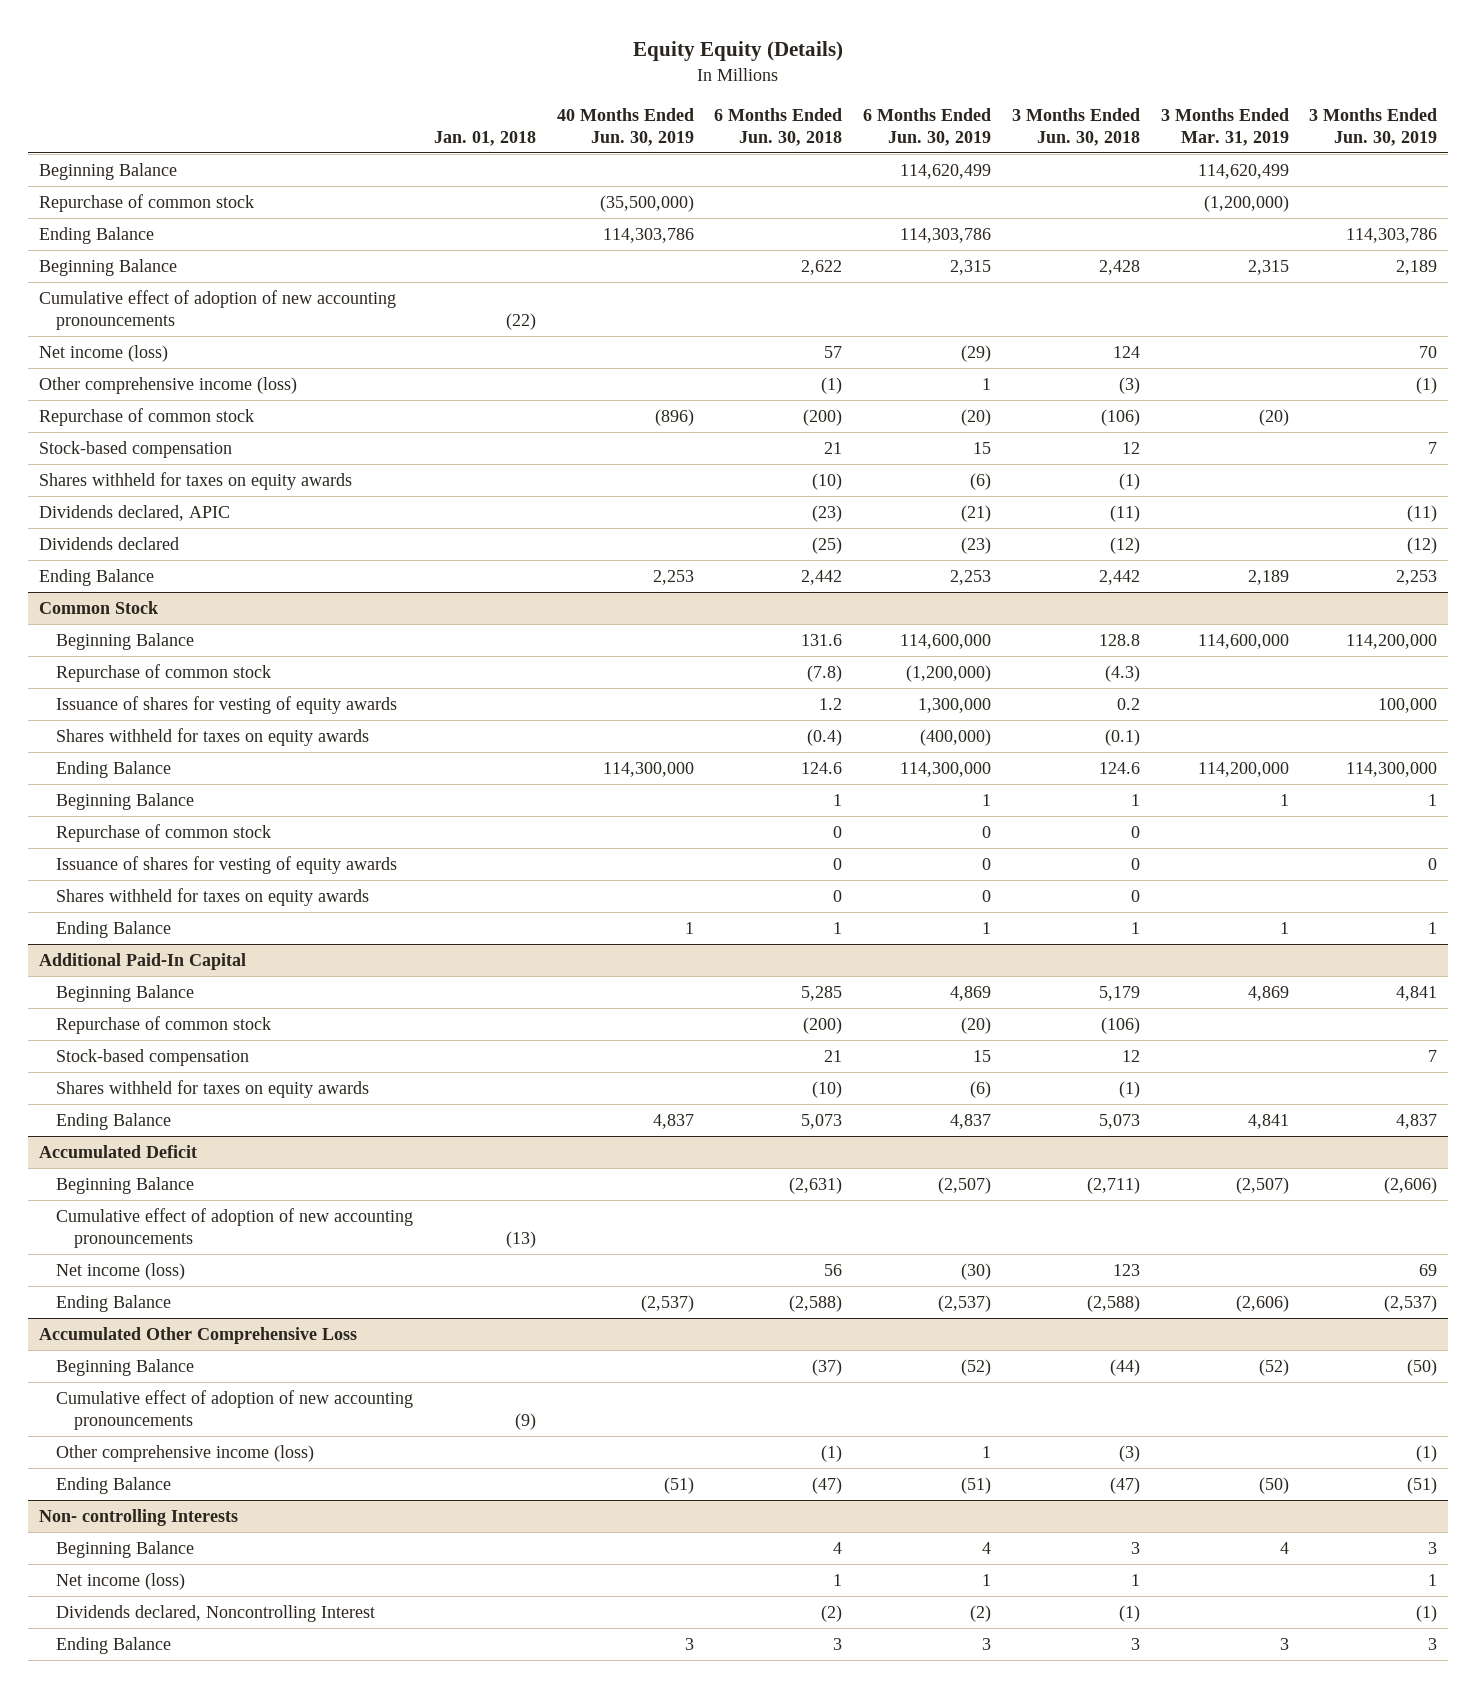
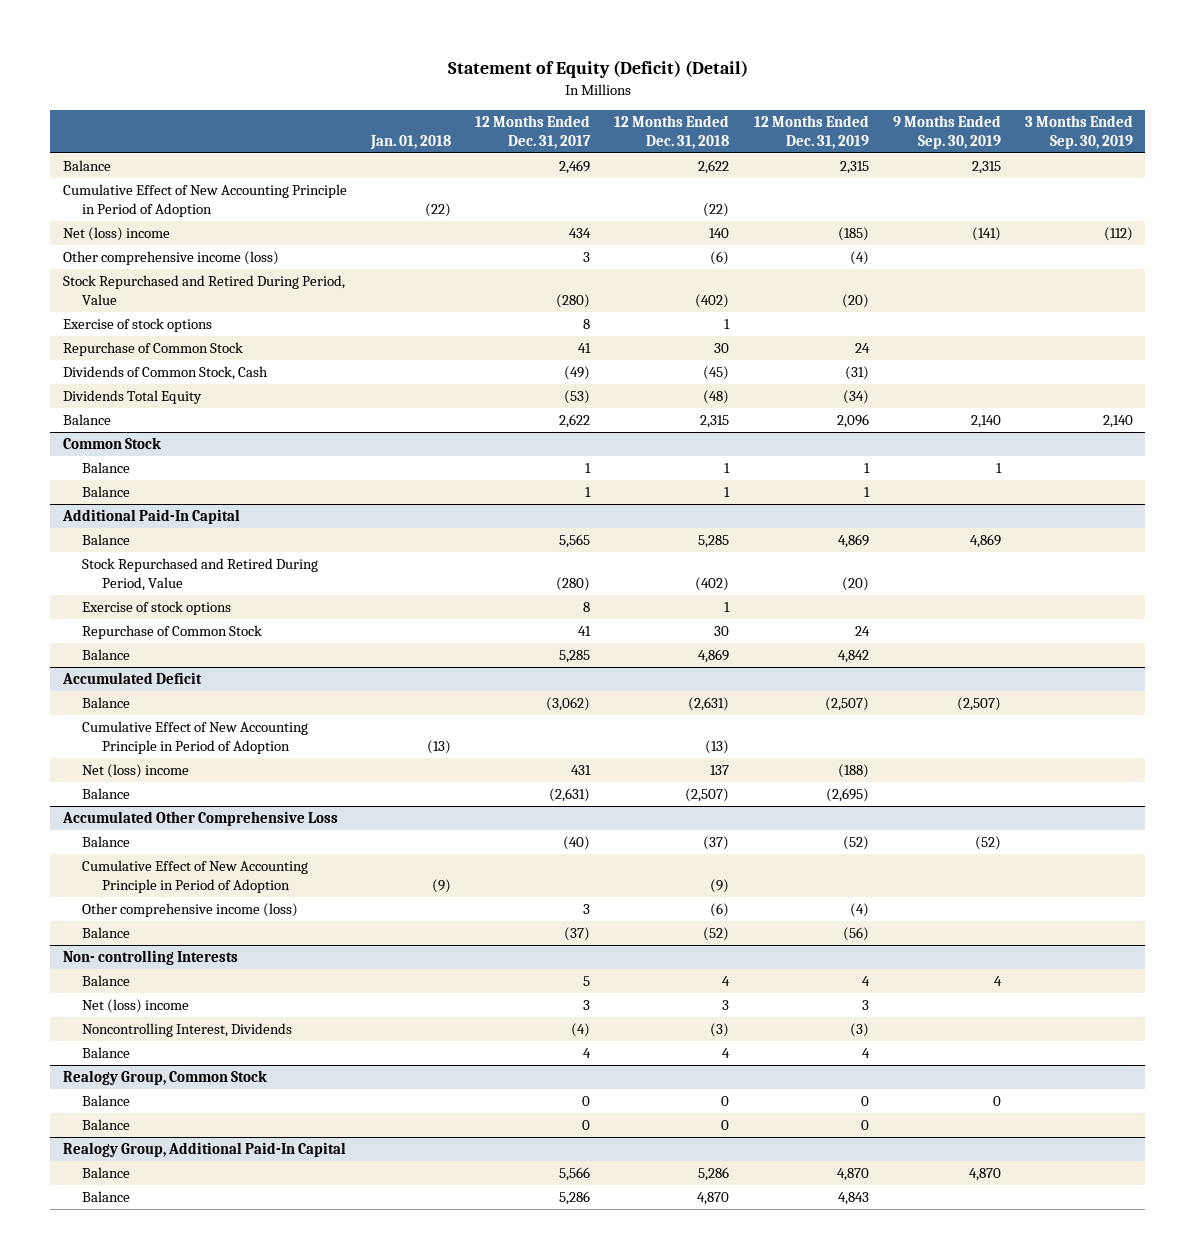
- Equity Equity (Details)
+ Statement of Equity (Deficit) (Detail)
- | Jan. 01, 2018 | 40 Months Ended Jun. 30, 2019 | 6 Months Ended Jun. 30, 2018 | 6 Months Ended Jun. 30, 2019 | 3 Months Ended Jun. 30, 2018 | 3 Months Ended Mar. 31, 2019 | 3 Months Ended Jun. 30, 2019
+ | Jan. 01, 2018 | 12 Months Ended Dec. 31, 2017 | 12 Months Ended Dec. 31, 2018 | 12 Months Ended Dec. 31, 2019 | 9 Months Ended Sep. 30, 2019 | 3 Months Ended Sep. 30, 2019
- Beginning Balance | | | | 114,620,499 | | 114,620,499 |
- Repurchase of common stock | | (35,500,000) | | | | (1,200,000) |
- Ending Balance | | 114,303,786 | | 114,303,786 | | | 114,303,786
- Beginning Balance | | | 2,622 | 2,315 | 2,428 | 2,315 | 2,189
- Cumulative effect of adoption of new accounting pronouncements | (22) | | | | | |
- Net income (loss) | | | 57 | (29) | 124 | | 70
+ Balance | | 2,469 | 2,622 | 2,315 | 2,315 |
+ Cumulative Effect of New Accounting Principle in Period of Adoption | (22) | | (22) | | |
+ Net (loss) income | | 434 | 140 | (185) | (141) | (112)
- Repurchase of common stock | | (896) | (200) | (20) | (106) | (20) |
- Stock-based compensation | | | 21 | 15 | 12 | | 7
- Shares withheld for taxes on equity awards | | | (10) | (6) | (1) | |
- Dividends declared, APIC | | | (23) | (21) | (11) | | (11)
- Dividends declared | | | (25) | (23) | (12) | | (12)
- Ending Balance | | 2,253 | 2,442 | 2,253 | 2,442 | 2,189 | 2,253
+ Stock Repurchased and Retired During Period, Value | | (280) | (402) | (20) | |
+ Exercise of stock options | | 8 | 1 | | |
+ Repurchase of Common Stock | | 41 | 30 | 24 | |
+ Dividends of Common Stock, Cash | | (49) | (45) | (31) | |
+ Dividends Total Equity | | (53) | (48) | (34) | |
+ Balance | | 2,622 | 2,315 | 2,096 | 2,140 | 2,140
@ Common Stock
- Beginning Balance | | | 131.6 | 114,600,000 | 128.8 | 114,600,000 | 114,200,000
- Repurchase of common stock | | | (7.8) | (1,200,000) | (4.3) | |
- Issuance of shares for vesting of equity awards | | | 1.2 | 1,300,000 | 0.2 | | 100,000
- Shares withheld for taxes on equity awards | | | (0.4) | (400,000) | (0.1) | |
- Ending Balance | | 114,300,000 | 124.6 | 114,300,000 | 124.6 | 114,200,000 | 114,300,000
- Beginning Balance | | | 1 | 1 | 1 | 1 | 1
- Repurchase of common stock | | | 0 | 0 | 0 | |
- Issuance of shares for vesting of equity awards | | | 0 | 0 | 0 | | 0
- Shares withheld for taxes on equity awards | | | 0 | 0 | 0 | |
- Ending Balance | | 1 | 1 | 1 | 1 | 1 | 1
+ Balance | | 1 | 1 | 1 | 1 |
+ Balance | | 1 | 1 | 1 | |
@ Additional Paid-In Capital
- Beginning Balance | | | 5,285 | 4,869 | 5,179 | 4,869 | 4,841
- Repurchase of common stock | | | (200) | (20) | (106) | |
- Stock-based compensation | | | 21 | 15 | 12 | | 7
- Shares withheld for taxes on equity awards | | | (10) | (6) | (1) | |
- Ending Balance | | 4,837 | 5,073 | 4,837 | 5,073 | 4,841 | 4,837
+ Balance | | 5,565 | 5,285 | 4,869 | 4,869 |
+ Stock Repurchased and Retired During Period, Value | | (280) | (402) | (20) | |
+ Exercise of stock options | | 8 | 1 | | |
+ Repurchase of Common Stock | | 41 | 30 | 24 | |
+ Balance | | 5,285 | 4,869 | 4,842 | |
@ Accumulated Deficit
- Beginning Balance | | | (2,631) | (2,507) | (2,711) | (2,507) | (2,606)
- Cumulative effect of adoption of new accounting pronouncements | (13) | | | | | |
- Net income (loss) | | | 56 | (30) | 123 | | 69
- Ending Balance | | (2,537) | (2,588) | (2,537) | (2,588) | (2,606) | (2,537)
+ Balance | | (3,062) | (2,631) | (2,507) | (2,507) |
+ Cumulative Effect of New Accounting Principle in Period of Adoption | (13) | | (13) | | |
+ Net (loss) income | | 431 | 137 | (188) | |
+ Balance | | (2,631) | (2,507) | (2,695) | |
@ Accumulated Other Comprehensive Loss
- Beginning Balance | | | (37) | (52) | (44) | (52) | (50)
- Cumulative effect of adoption of new accounting pronouncements | (9) | | | | | |
+ Balance | | (40) | (37) | (52) | (52) |
+ Cumulative Effect of New Accounting Principle in Period of Adoption | (9) | | (9) | | |
- Ending Balance | | (51) | (47) | (51) | (47) | (50) | (51)
+ Balance | | (37) | (52) | (56) | |
@ Non- controlling Interests
- Beginning Balance | | | 4 | 4 | 3 | 4 | 3
- Net income (loss) | | | 1 | 1 | 1 | | 1
- Dividends declared, Noncontrolling Interest | | | (2) | (2) | (1) | | (1)
- Ending Balance | | 3 | 3 | 3 | 3 | 3 | 3
+ Balance | | 5 | 4 | 4 | 4 |
+ Net (loss) income | | 3 | 3 | 3 | |
+ Noncontrolling Interest, Dividends | | (4) | (3) | (3) | |
+ Balance | | 4 | 4 | 4 | |
+ Realogy Group, Common Stock
+ Balance | | 0 | 0 | 0 | 0 |
+ Balance | | 0 | 0 | 0 | |
+ Realogy Group, Additional Paid-In Capital
+ Balance | | 5,566 | 5,286 | 4,870 | 4,870 |
+ Balance | | 5,286 | 4,870 | 4,843 | |

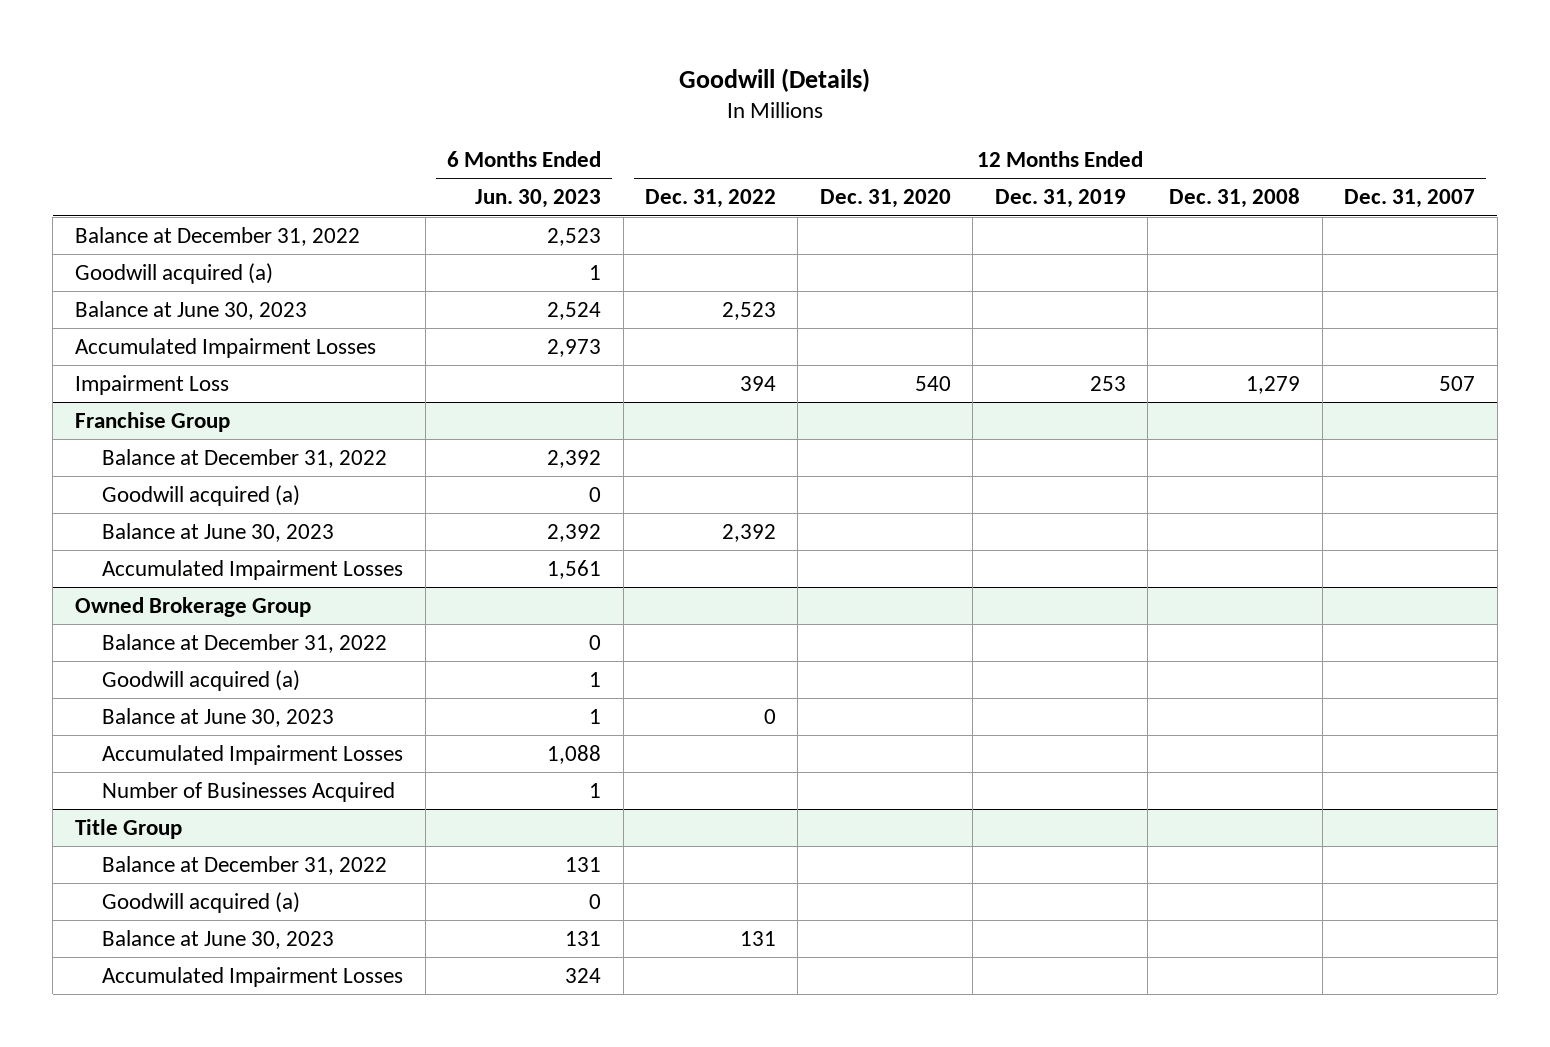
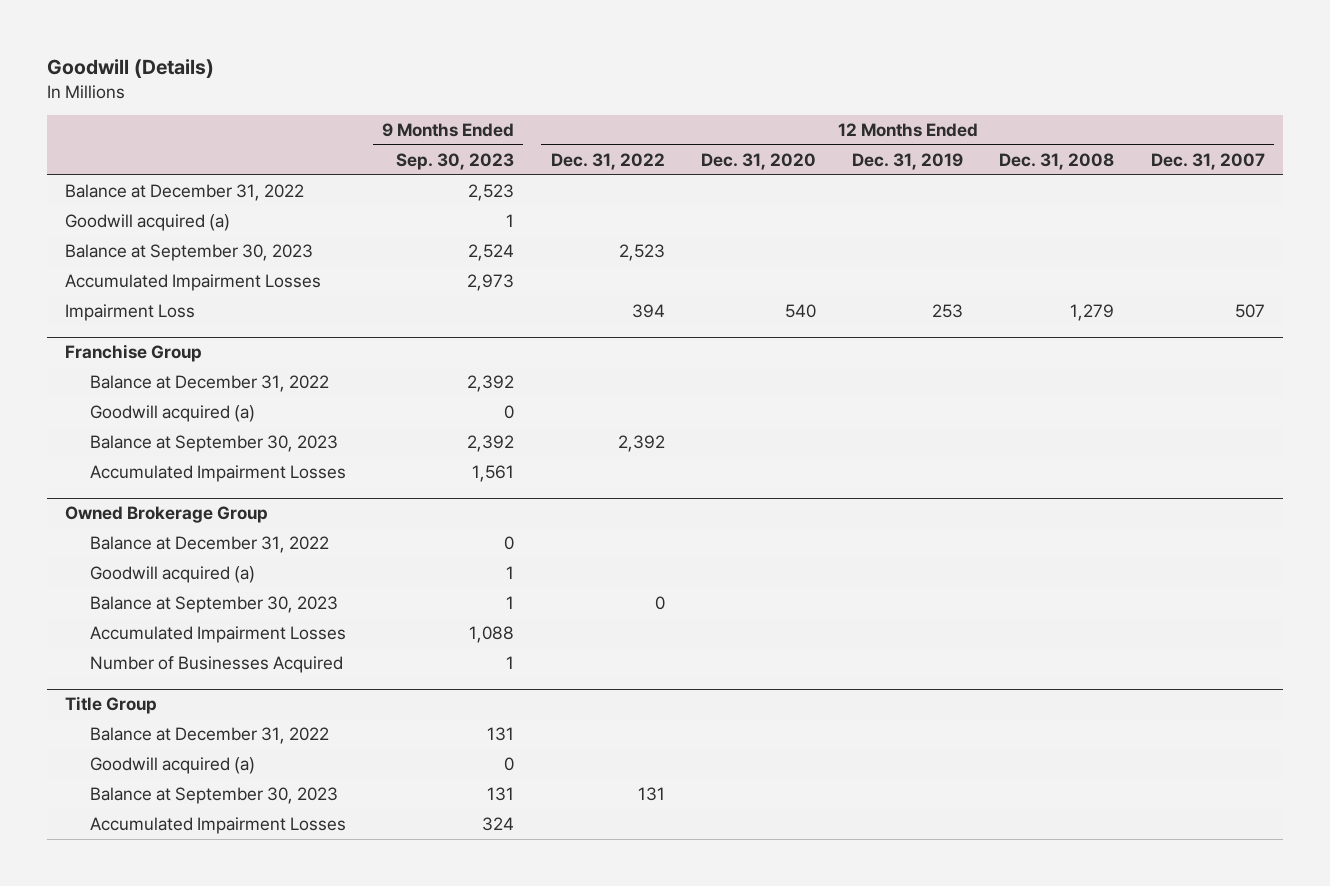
- | 6 Months Ended Jun. 30, 2023 | 12 Months Ended Dec. 31, 2022 | 12 Months Ended Dec. 31, 2020 | 12 Months Ended Dec. 31, 2019 | 12 Months Ended Dec. 31, 2008 | 12 Months Ended Dec. 31, 2007
+ | 9 Months Ended Sep. 30, 2023 | 12 Months Ended Dec. 31, 2022 | 12 Months Ended Dec. 31, 2020 | 12 Months Ended Dec. 31, 2019 | 12 Months Ended Dec. 31, 2008 | 12 Months Ended Dec. 31, 2007
- Balance at June 30, 2023 | 2,524 | 2,523 | | | |
+ Balance at September 30, 2023 | 2,524 | 2,523 | | | |
@ Franchise Group
- Balance at June 30, 2023 | 2,392 | 2,392 | | | |
+ Balance at September 30, 2023 | 2,392 | 2,392 | | | |
@ Owned Brokerage Group
- Balance at June 30, 2023 | 1 | 0 | | | |
+ Balance at September 30, 2023 | 1 | 0 | | | |
@ Title Group
- Balance at June 30, 2023 | 131 | 131 | | | |
+ Balance at September 30, 2023 | 131 | 131 | | | |

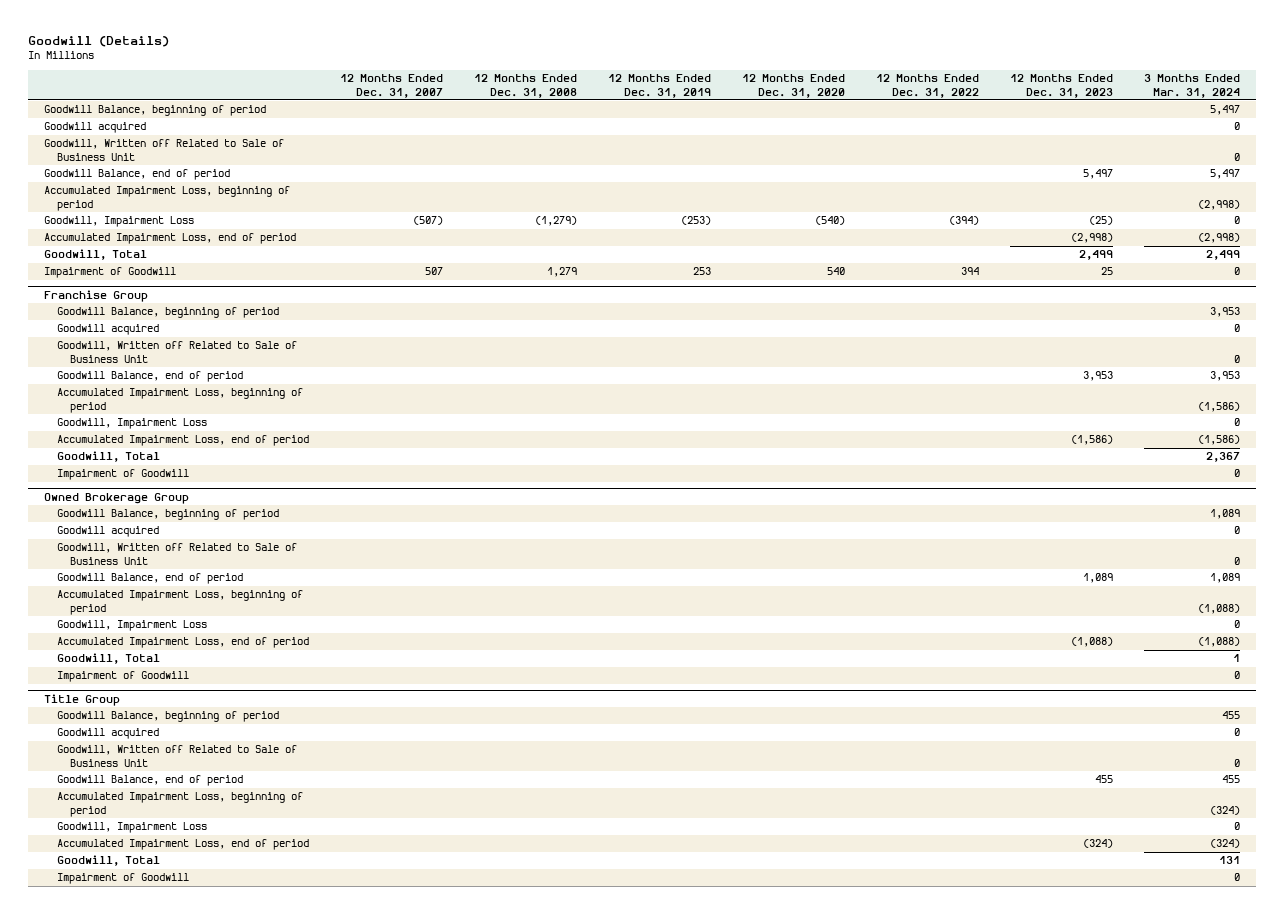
- | 9 Months Ended Sep. 30, 2023 | 12 Months Ended Dec. 31, 2022 | 12 Months Ended Dec. 31, 2020 | 12 Months Ended Dec. 31, 2019 | 12 Months Ended Dec. 31, 2008 | 12 Months Ended Dec. 31, 2007
+ | 12 Months Ended Dec. 31, 2007 | 12 Months Ended Dec. 31, 2008 | 12 Months Ended Dec. 31, 2019 | 12 Months Ended Dec. 31, 2020 | 12 Months Ended Dec. 31, 2022 | 12 Months Ended Dec. 31, 2023 | 3 Months Ended Mar. 31, 2024
- Balance at December 31, 2022 | 2,523 | | | | |
- Goodwill acquired (a) | 1 | | | | |
- Balance at September 30, 2023 | 2,524 | 2,523 | | | |
- Accumulated Impairment Losses | 2,973 | | | | |
- Impairment Loss | | 394 | 540 | 253 | 1,279 | 507
+ Goodwill Balance, beginning of period | | | | | | | 5,497
+ Goodwill acquired | | | | | | | 0
+ Goodwill, Written off Related to Sale of Business Unit | | | | | | | 0
+ Goodwill Balance, end of period | | | | | | 5,497 | 5,497
+ Accumulated Impairment Loss, beginning of period | | | | | | | (2,998)
+ Goodwill, Impairment Loss | (507) | (1,279) | (253) | (540) | (394) | (25) | 0
+ Accumulated Impairment Loss, end of period | | | | | | (2,998) | (2,998)
+ Goodwill, Total | | | | | | 2,499 | 2,499
+ Impairment of Goodwill | 507 | 1,279 | 253 | 540 | 394 | 25 | 0
@ Franchise Group
- Balance at December 31, 2022 | 2,392 | | | | |
- Goodwill acquired (a) | 0 | | | | |
- Balance at September 30, 2023 | 2,392 | 2,392 | | | |
- Accumulated Impairment Losses | 1,561 | | | | |
+ Goodwill Balance, beginning of period | | | | | | | 3,953
+ Goodwill acquired | | | | | | | 0
+ Goodwill, Written off Related to Sale of Business Unit | | | | | | | 0
+ Goodwill Balance, end of period | | | | | | 3,953 | 3,953
+ Accumulated Impairment Loss, beginning of period | | | | | | | (1,586)
+ Goodwill, Impairment Loss | | | | | | | 0
+ Accumulated Impairment Loss, end of period | | | | | | (1,586) | (1,586)
+ Goodwill, Total | | | | | | | 2,367
+ Impairment of Goodwill | | | | | | | 0
@ Owned Brokerage Group
- Balance at December 31, 2022 | 0 | | | | |
- Goodwill acquired (a) | 1 | | | | |
- Balance at September 30, 2023 | 1 | 0 | | | |
- Accumulated Impairment Losses | 1,088 | | | | |
- Number of Businesses Acquired | 1 | | | | |
+ Goodwill Balance, beginning of period | | | | | | | 1,089
+ Goodwill acquired | | | | | | | 0
+ Goodwill, Written off Related to Sale of Business Unit | | | | | | | 0
+ Goodwill Balance, end of period | | | | | | 1,089 | 1,089
+ Accumulated Impairment Loss, beginning of period | | | | | | | (1,088)
+ Goodwill, Impairment Loss | | | | | | | 0
+ Accumulated Impairment Loss, end of period | | | | | | (1,088) | (1,088)
+ Goodwill, Total | | | | | | | 1
+ Impairment of Goodwill | | | | | | | 0
@ Title Group
- Balance at December 31, 2022 | 131 | | | | |
- Goodwill acquired (a) | 0 | | | | |
- Balance at September 30, 2023 | 131 | 131 | | | |
- Accumulated Impairment Losses | 324 | | | | |
+ Goodwill Balance, beginning of period | | | | | | | 455
+ Goodwill acquired | | | | | | | 0
+ Goodwill, Written off Related to Sale of Business Unit | | | | | | | 0
+ Goodwill Balance, end of period | | | | | | 455 | 455
+ Accumulated Impairment Loss, beginning of period | | | | | | | (324)
+ Goodwill, Impairment Loss | | | | | | | 0
+ Accumulated Impairment Loss, end of period | | | | | | (324) | (324)
+ Goodwill, Total | | | | | | | 131
+ Impairment of Goodwill | | | | | | | 0

